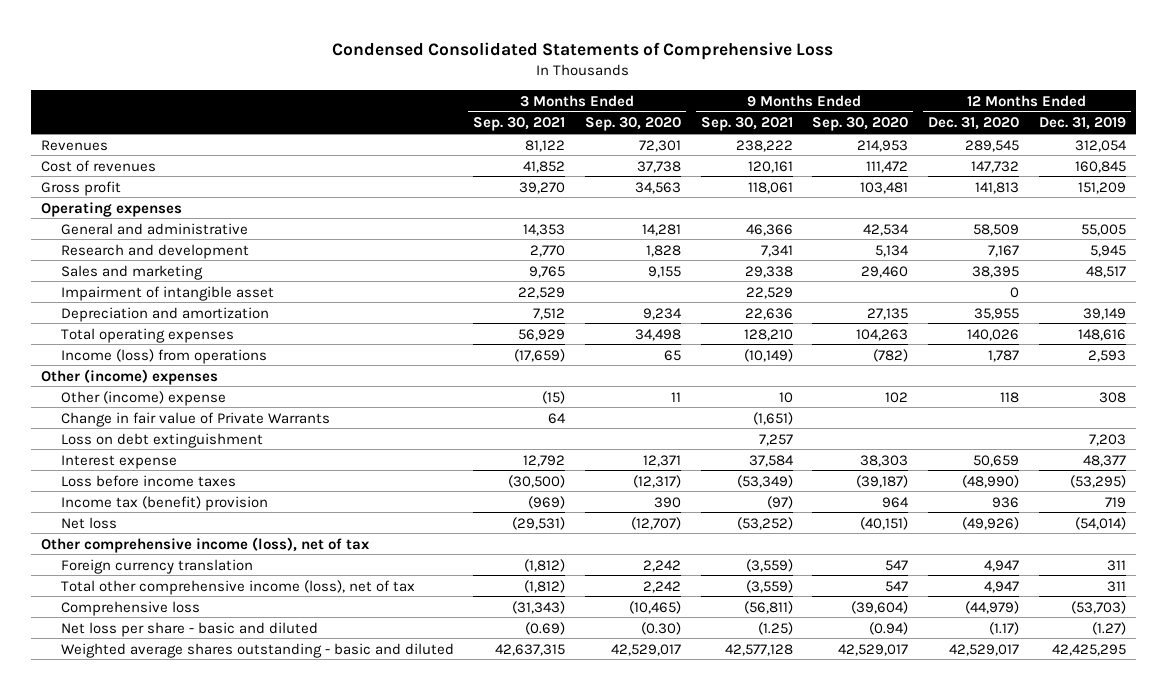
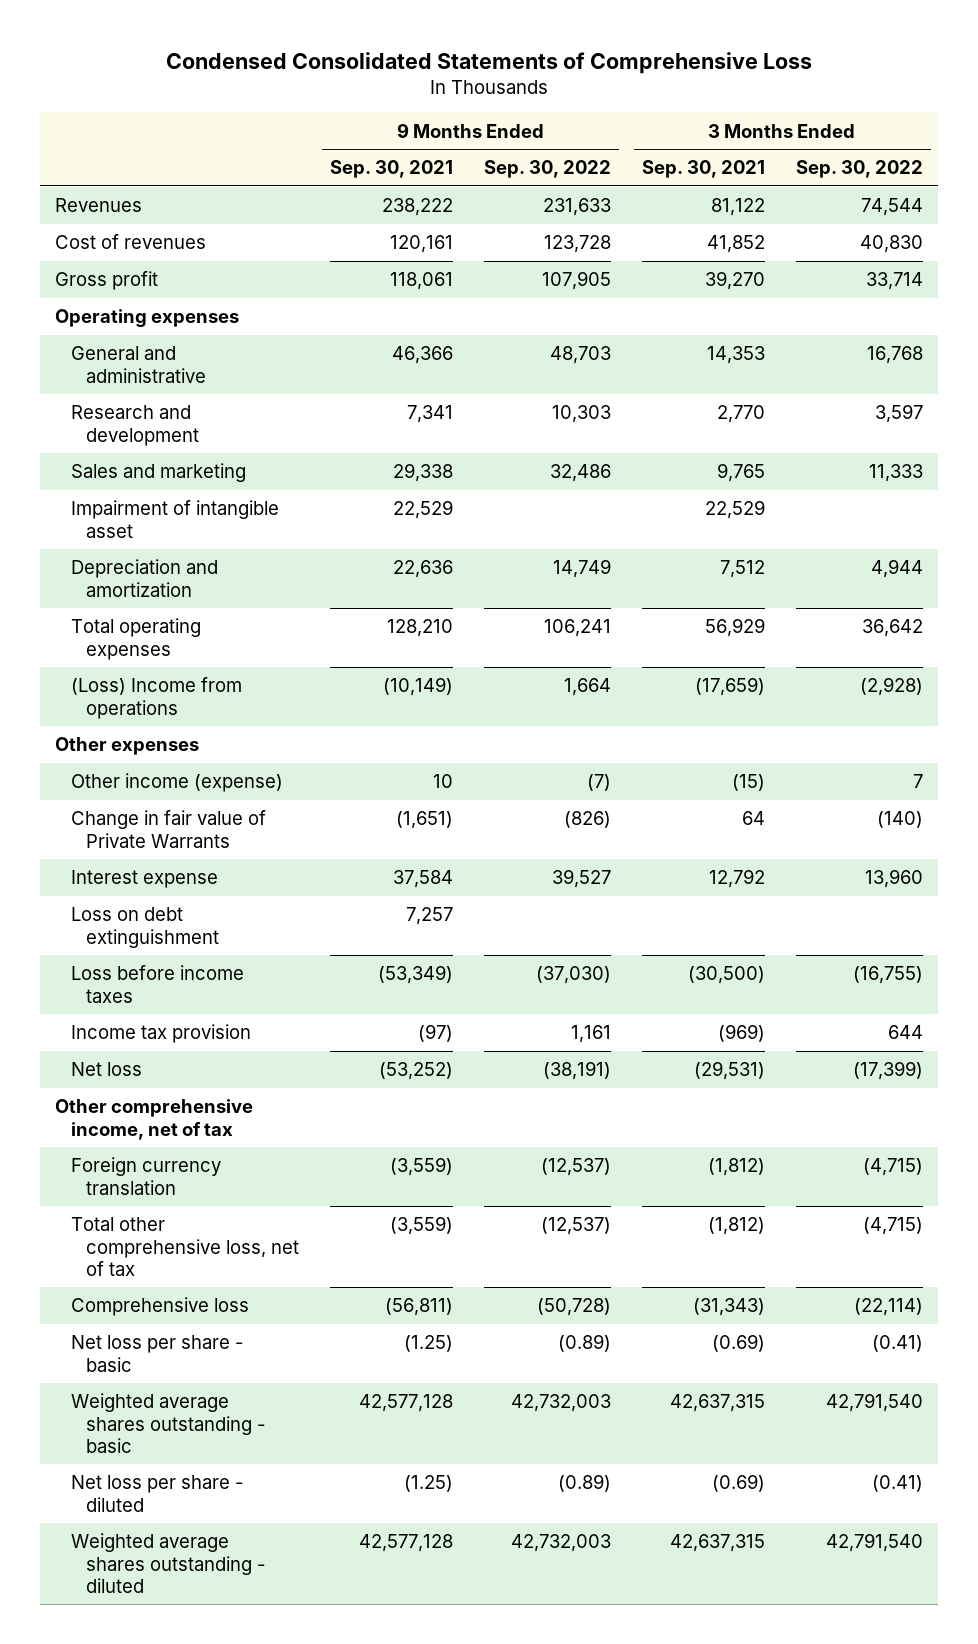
- | 3 Months Ended Sep. 30, 2021 | 3 Months Ended Sep. 30, 2020 | 9 Months Ended Sep. 30, 2021 | 9 Months Ended Sep. 30, 2020 | 12 Months Ended Dec. 31, 2020 | 12 Months Ended Dec. 31, 2019
+ | 9 Months Ended Sep. 30, 2021 | 9 Months Ended Sep. 30, 2022 | 3 Months Ended Sep. 30, 2021 | 3 Months Ended Sep. 30, 2022
- Income (loss) from operations | (17,659) | 65 | (10,149) | (782) | 1,787 | 2,593
- Other (income) expenses
- Other (income) expense | (15) | 11 | 10 | 102 | 118 | 308
+ (Loss) Income from operations | (10,149) | 1,664 | (17,659) | (2,928)
+ Other expenses
+ Other income (expense) | 10 | (7) | (15) | 7
moved down: Loss on debt extinguishment | 7,257 | | |
- Income tax (benefit) provision | (969) | 390 | (97) | 964 | 936 | 719
+ Income tax provision | (97) | 1,161 | (969) | 644
- Other comprehensive income (loss), net of tax
+ Other comprehensive income, net of tax
- Total other comprehensive income (loss), net of tax | (1,812) | 2,242 | (3,559) | 547 | 4,947 | 311
+ Total other comprehensive loss, net of tax | (3,559) | (12,537) | (1,812) | (4,715)
- Net loss per share - basic and diluted | (0.69) | (0.30) | (1.25) | (0.94) | (1.17) | (1.27)
- Weighted average shares outstanding - basic and diluted | 42,637,315 | 42,529,017 | 42,577,128 | 42,529,017 | 42,529,017 | 42,425,295
+ Net loss per share - basic | (1.25) | (0.89) | (0.69) | (0.41)
+ Weighted average shares outstanding - basic | 42,577,128 | 42,732,003 | 42,637,315 | 42,791,540
+ Net loss per share - diluted | (1.25) | (0.89) | (0.69) | (0.41)
+ Weighted average shares outstanding - diluted | 42,577,128 | 42,732,003 | 42,637,315 | 42,791,540

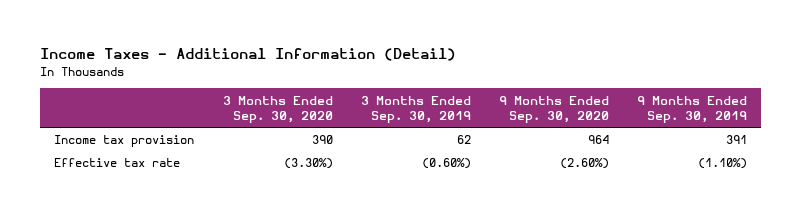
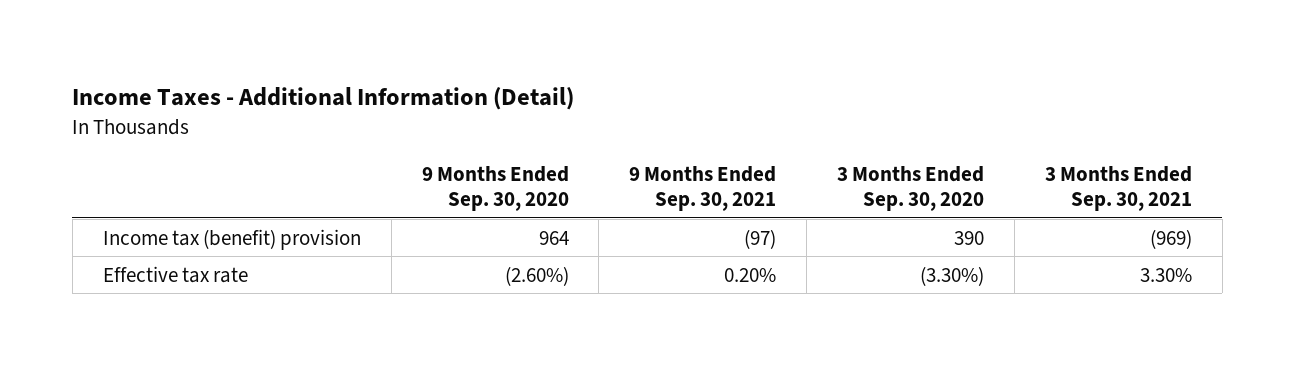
- | 3 Months Ended Sep. 30, 2020 | 3 Months Ended Sep. 30, 2019 | 9 Months Ended Sep. 30, 2020 | 9 Months Ended Sep. 30, 2019
+ | 9 Months Ended Sep. 30, 2020 | 9 Months Ended Sep. 30, 2021 | 3 Months Ended Sep. 30, 2020 | 3 Months Ended Sep. 30, 2021
- Income tax provision | 390 | 62 | 964 | 391
+ Income tax (benefit) provision | 964 | (97) | 390 | (969)

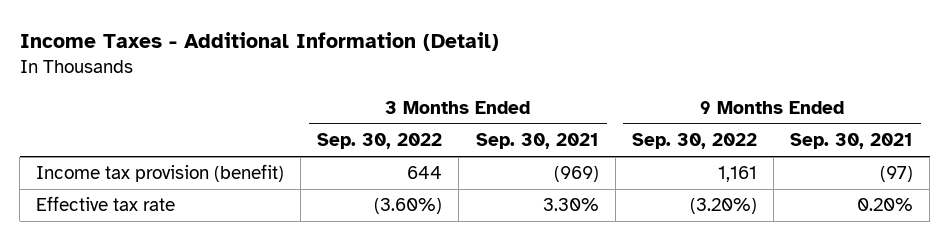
- | 9 Months Ended Sep. 30, 2020 | 9 Months Ended Sep. 30, 2021 | 3 Months Ended Sep. 30, 2020 | 3 Months Ended Sep. 30, 2021
+ | 3 Months Ended Sep. 30, 2022 | 3 Months Ended Sep. 30, 2021 | 9 Months Ended Sep. 30, 2022 | 9 Months Ended Sep. 30, 2021
- Income tax (benefit) provision | 964 | (97) | 390 | (969)
+ Income tax provision (benefit) | 644 | (969) | 1,161 | (97)

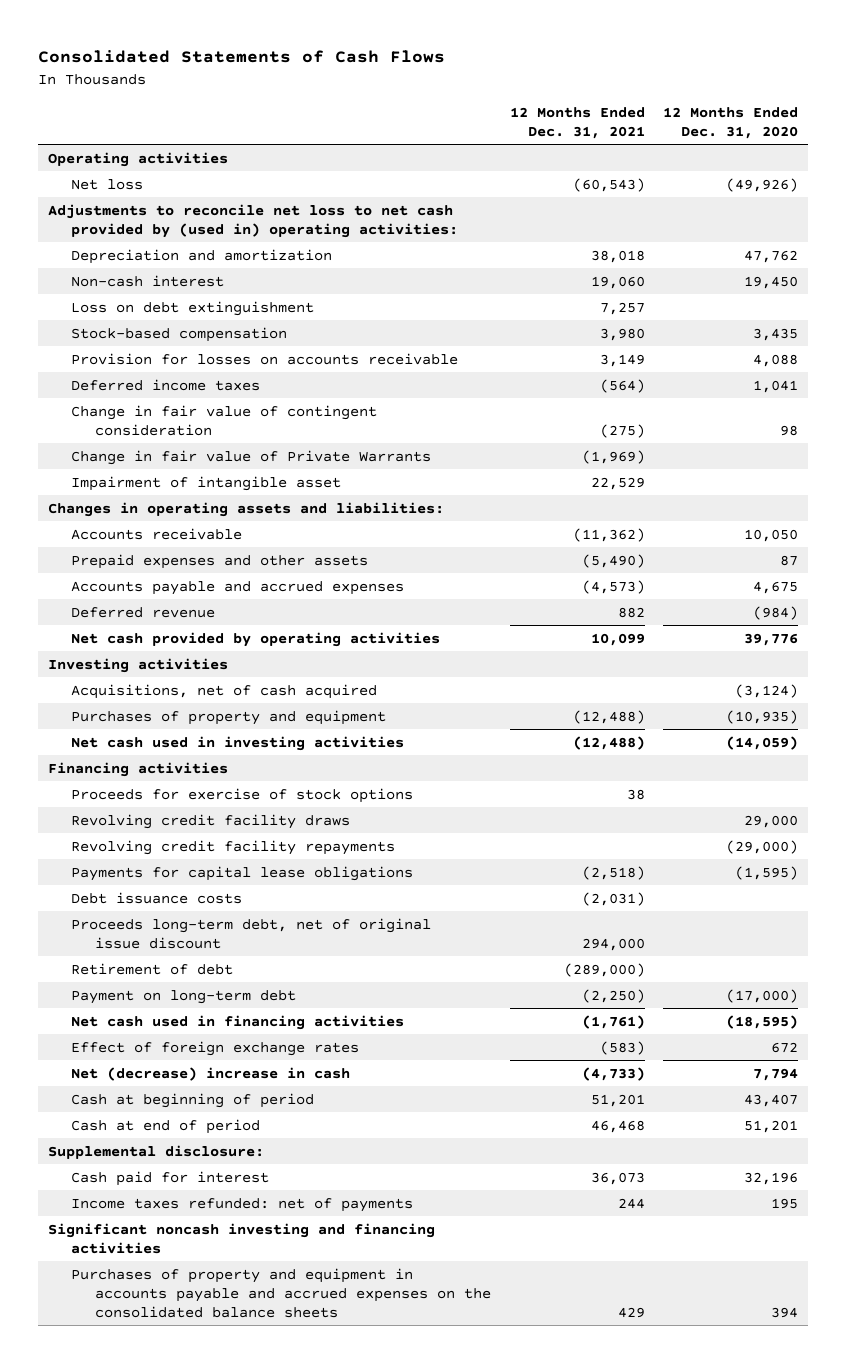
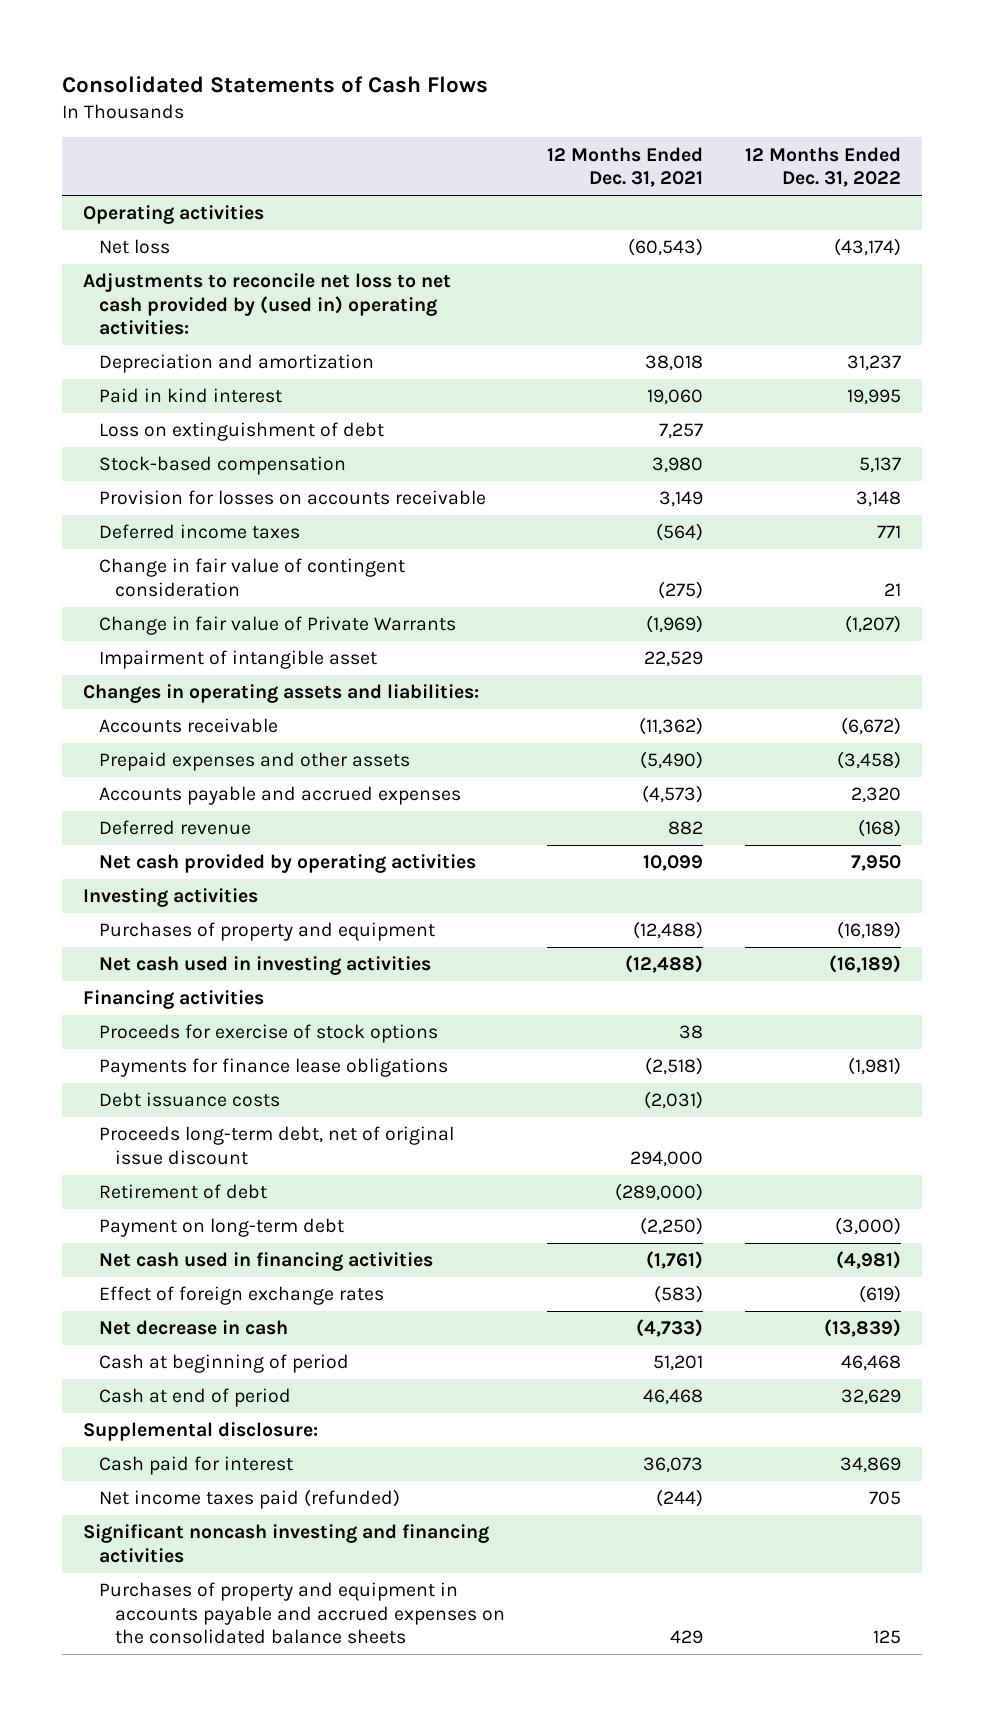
- | 12 Months Ended Dec. 31, 2021 | 12 Months Ended Dec. 31, 2020
+ | 12 Months Ended Dec. 31, 2021 | 12 Months Ended Dec. 31, 2022
- Non-cash interest | 19,060 | 19,450
- Loss on debt extinguishment | 7,257 |
+ Paid in kind interest | 19,060 | 19,995
+ Loss on extinguishment of debt | 7,257 |
- Acquisitions, net of cash acquired | | (3,124)
- Revolving credit facility draws | | 29,000
- Revolving credit facility repayments | | (29,000)
- Payments for capital lease obligations | (2,518) | (1,595)
+ Payments for finance lease obligations | (2,518) | (1,981)
- Net (decrease) increase in cash | (4,733) | 7,794
+ Net decrease in cash | (4,733) | (13,839)
- Income taxes refunded: net of payments | 244 | 195
+ Net income taxes paid (refunded) | (244) | 705

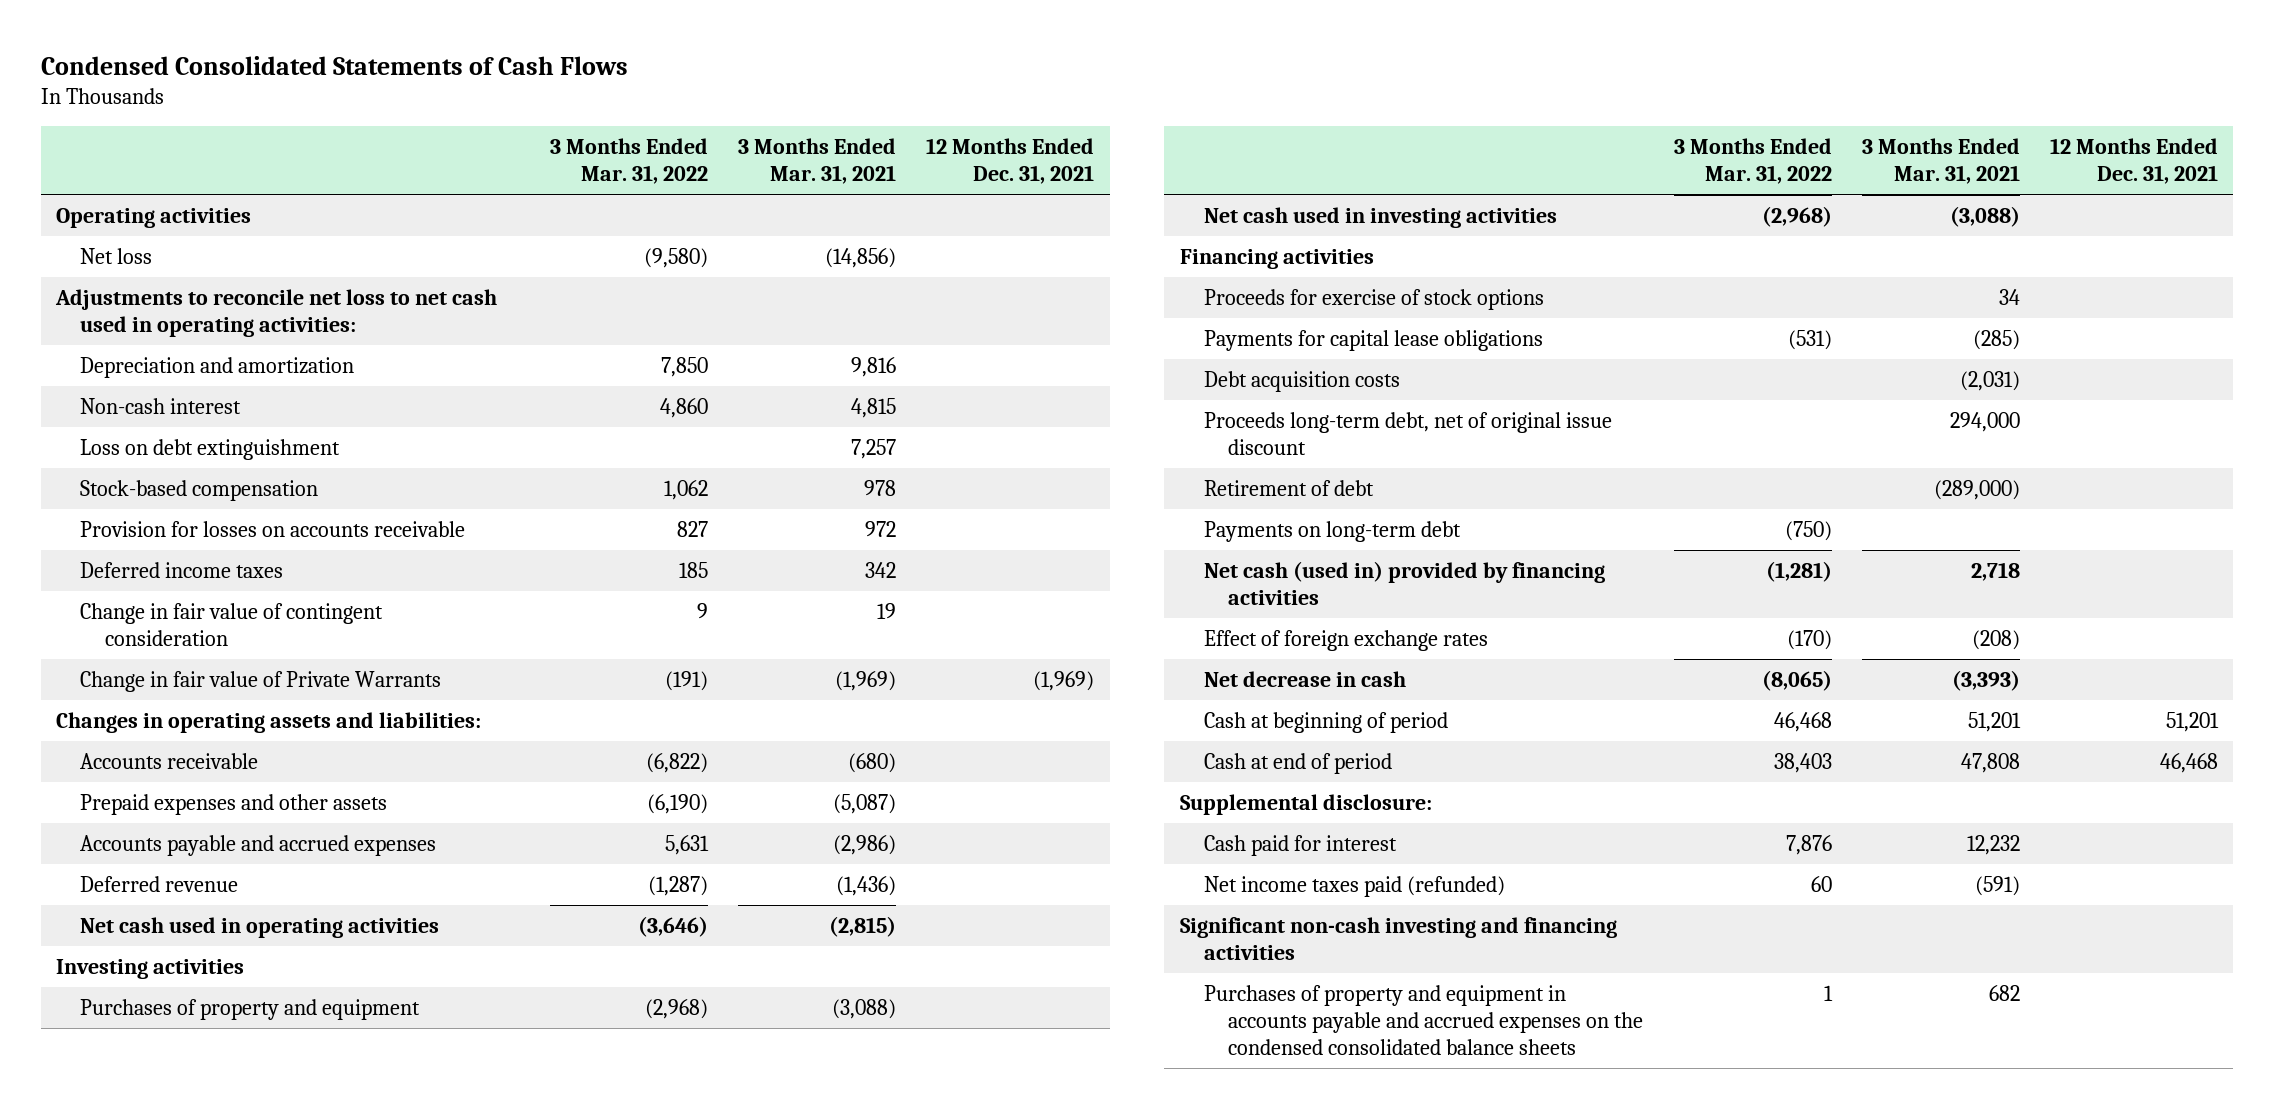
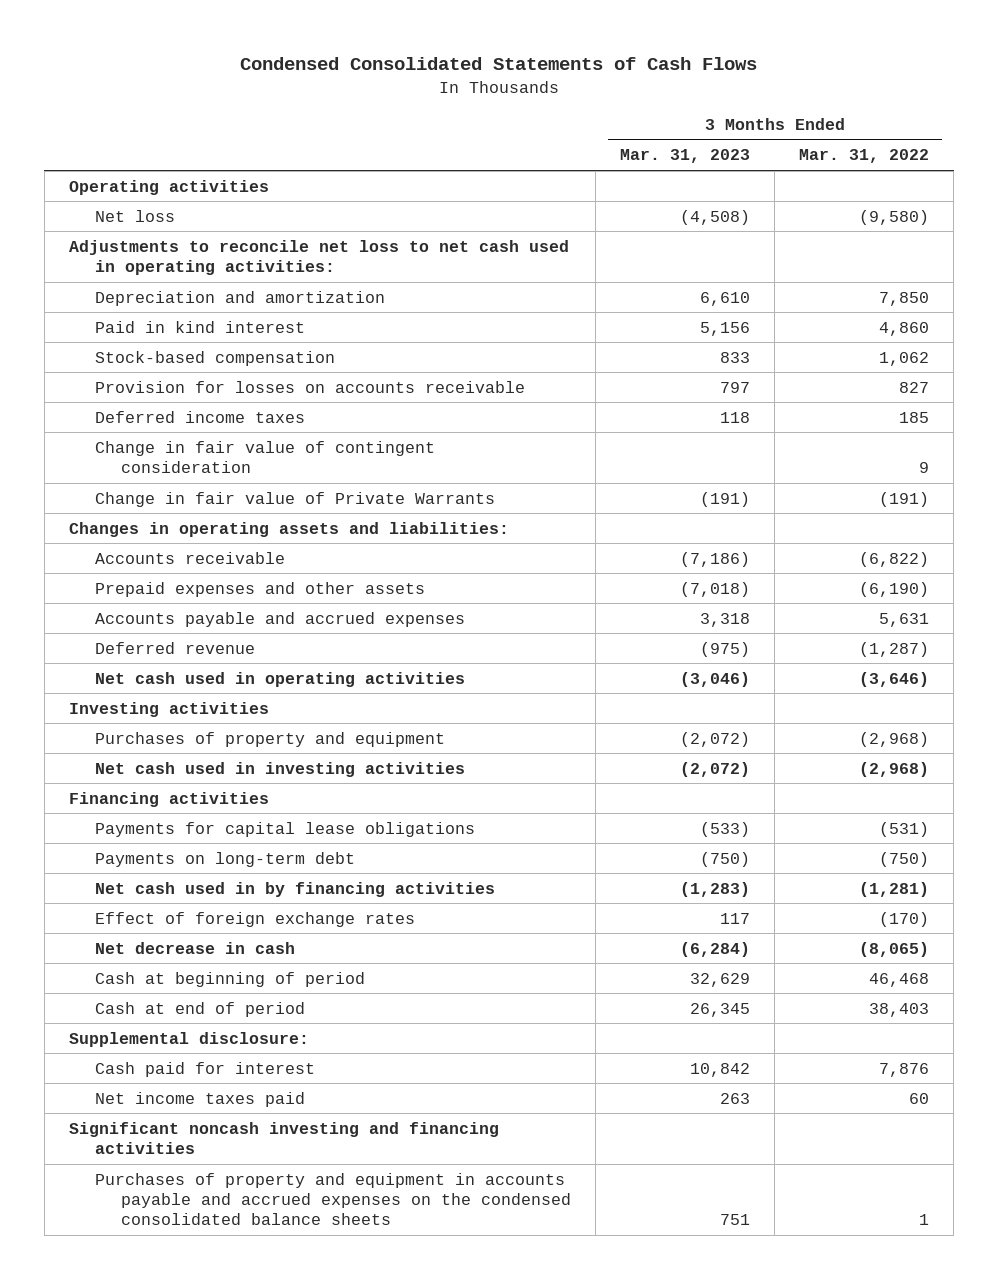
- | 3 Months Ended Mar. 31, 2022 | 3 Months Ended Mar. 31, 2021 | 12 Months Ended Dec. 31, 2021
+ | 3 Months Ended Mar. 31, 2023 | 3 Months Ended Mar. 31, 2022
- Non-cash interest | 4,860 | 4,815 |
- Loss on debt extinguishment | | 7,257 |
+ Paid in kind interest | 5,156 | 4,860
- Proceeds for exercise of stock options | | 34 |
- Debt acquisition costs | | (2,031) |
- Proceeds long-term debt, net of original issue discount | | 294,000 |
- Retirement of debt | | (289,000) |
- Net cash (used in) provided by financing activities | (1,281) | 2,718 |
+ Net cash used in by financing activities | (1,283) | (1,281)
- Net income taxes paid (refunded) | 60 | (591) |
- Significant non-cash investing and financing activities
+ Net income taxes paid | 263 | 60
+ Significant noncash investing and financing activities

